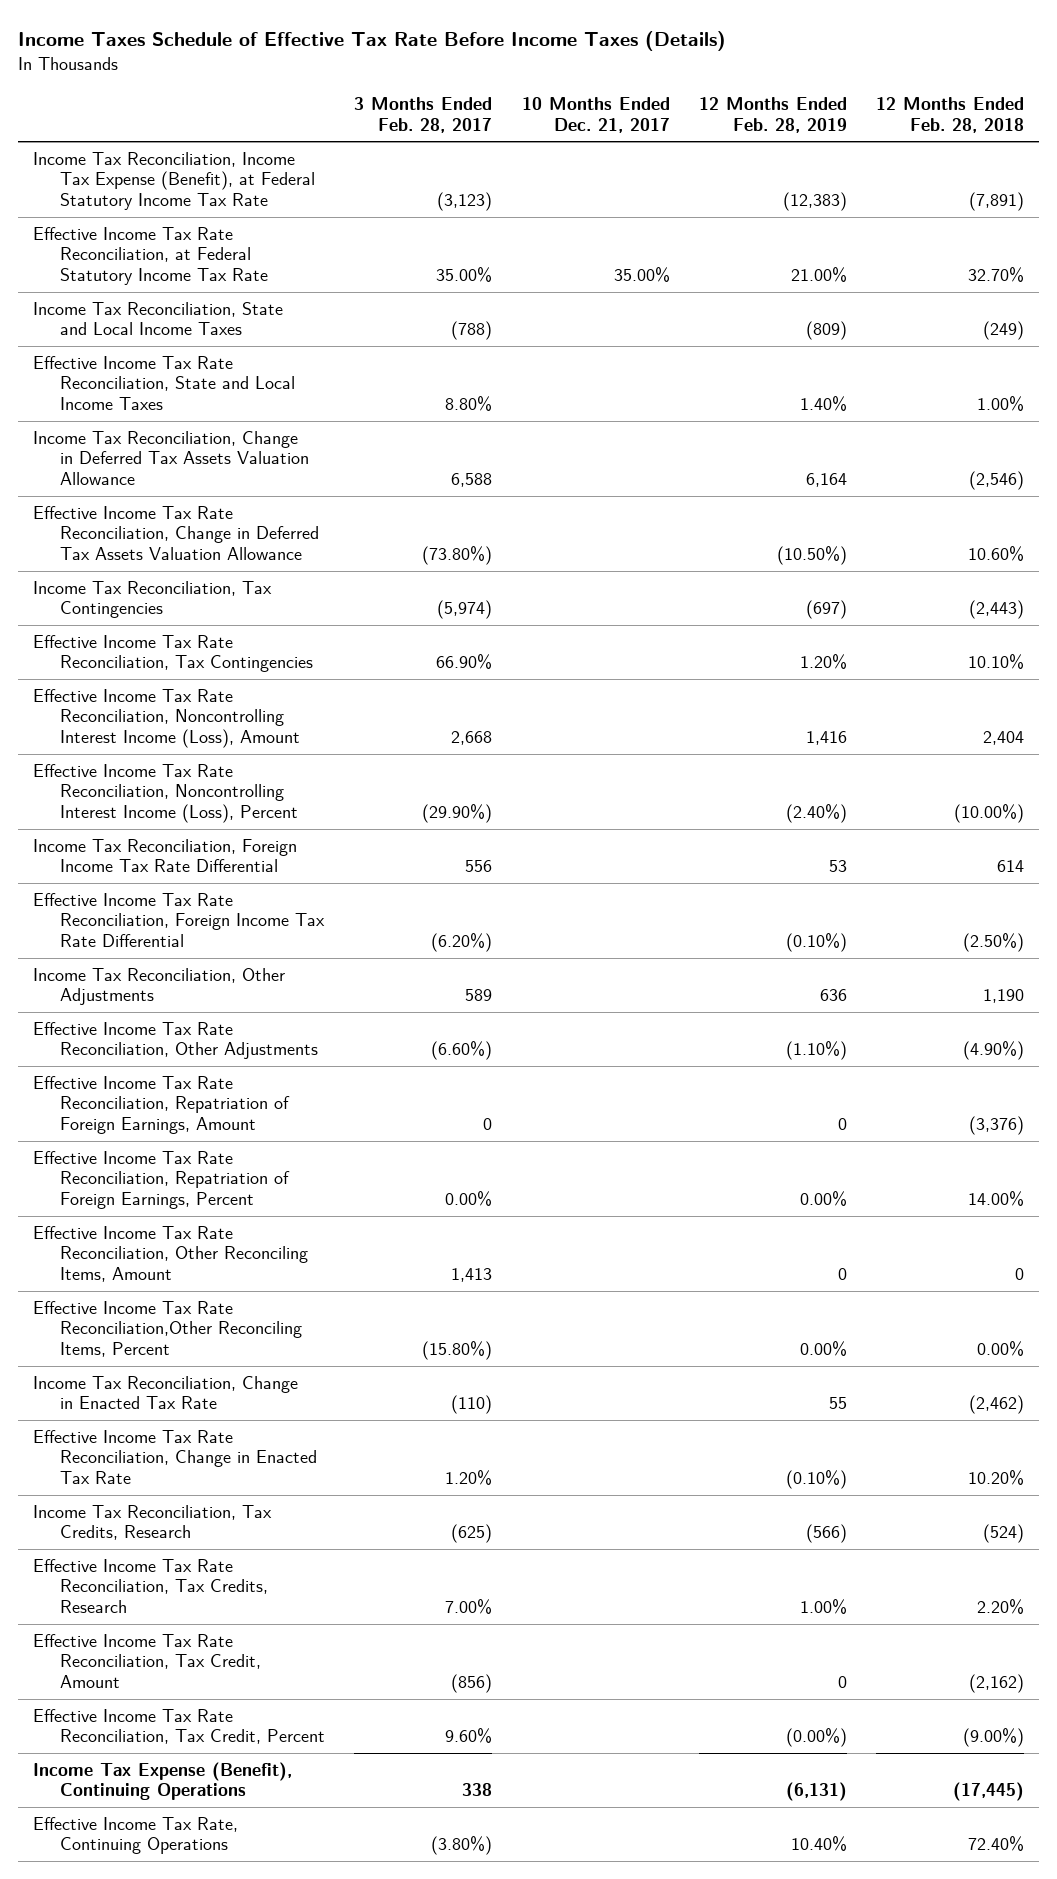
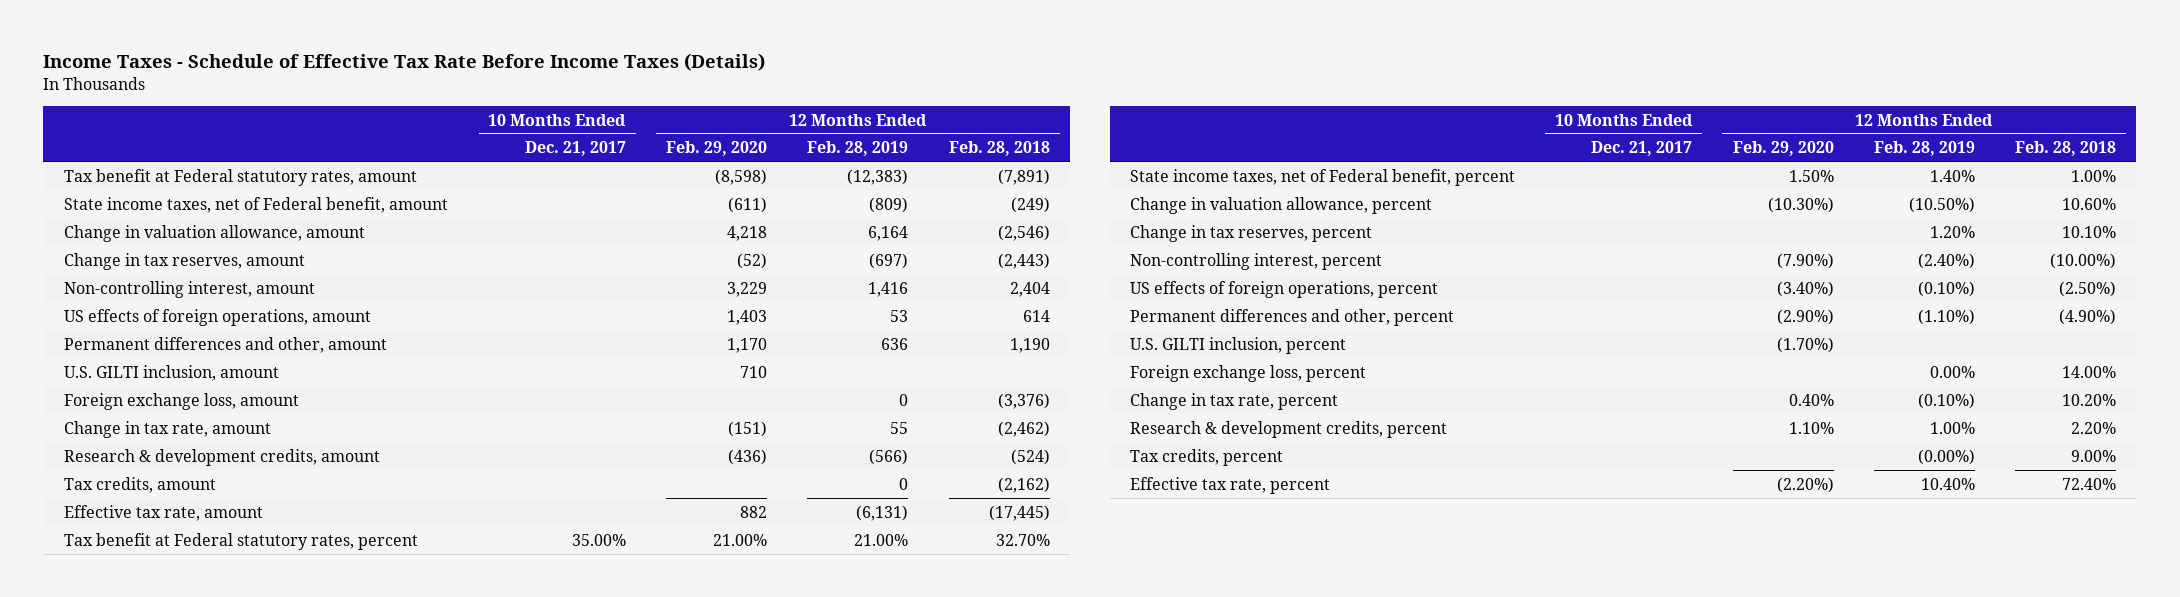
- Income Taxes Schedule of Effective Tax Rate Before Income Taxes (Details)
+ Income Taxes - Schedule of Effective Tax Rate Before Income Taxes (Details)
- | 3 Months Ended Feb. 28, 2017 | 10 Months Ended Dec. 21, 2017 | 12 Months Ended Feb. 28, 2019 | 12 Months Ended Feb. 28, 2018
+ | 10 Months Ended Dec. 21, 2017 | 12 Months Ended Feb. 29, 2020 | 12 Months Ended Feb. 28, 2019 | 12 Months Ended Feb. 28, 2018
- Income Tax Reconciliation, Income Tax Expense (Benefit), at Federal Statutory Income Tax Rate | (3,123) | | (12,383) | (7,891)
- Effective Income Tax Rate Reconciliation, at Federal Statutory Income Tax Rate | 35.00% | 35.00% | 21.00% | 32.70%
- Income Tax Reconciliation, State and Local Income Taxes | (788) | | (809) | (249)
- Effective Income Tax Rate Reconciliation, State and Local Income Taxes | 8.80% | | 1.40% | 1.00%
- Income Tax Reconciliation, Change in Deferred Tax Assets Valuation Allowance | 6,588 | | 6,164 | (2,546)
- Effective Income Tax Rate Reconciliation, Change in Deferred Tax Assets Valuation Allowance | (73.80%) | | (10.50%) | 10.60%
- Income Tax Reconciliation, Tax Contingencies | (5,974) | | (697) | (2,443)
- Effective Income Tax Rate Reconciliation, Tax Contingencies | 66.90% | | 1.20% | 10.10%
- Effective Income Tax Rate Reconciliation, Noncontrolling Interest Income (Loss), Amount | 2,668 | | 1,416 | 2,404
- Effective Income Tax Rate Reconciliation, Noncontrolling Interest Income (Loss), Percent | (29.90%) | | (2.40%) | (10.00%)
- Income Tax Reconciliation, Foreign Income Tax Rate Differential | 556 | | 53 | 614
- Effective Income Tax Rate Reconciliation, Foreign Income Tax Rate Differential | (6.20%) | | (0.10%) | (2.50%)
- Income Tax Reconciliation, Other Adjustments | 589 | | 636 | 1,190
- Effective Income Tax Rate Reconciliation, Other Adjustments | (6.60%) | | (1.10%) | (4.90%)
- Effective Income Tax Rate Reconciliation, Repatriation of Foreign Earnings, Amount | 0 | | 0 | (3,376)
- Effective Income Tax Rate Reconciliation, Repatriation of Foreign Earnings, Percent | 0.00% | | 0.00% | 14.00%
- Effective Income Tax Rate Reconciliation, Other Reconciling Items, Amount | 1,413 | | 0 | 0
- Effective Income Tax Rate Reconciliation,Other Reconciling Items, Percent | (15.80%) | | 0.00% | 0.00%
- Income Tax Reconciliation, Change in Enacted Tax Rate | (110) | | 55 | (2,462)
- Effective Income Tax Rate Reconciliation, Change in Enacted Tax Rate | 1.20% | | (0.10%) | 10.20%
- Income Tax Reconciliation, Tax Credits, Research | (625) | | (566) | (524)
- Effective Income Tax Rate Reconciliation, Tax Credits, Research | 7.00% | | 1.00% | 2.20%
- Effective Income Tax Rate Reconciliation, Tax Credit, Amount | (856) | | 0 | (2,162)
- Effective Income Tax Rate Reconciliation, Tax Credit, Percent | 9.60% | | (0.00%) | (9.00%)
- Income Tax Expense (Benefit), Continuing Operations | 338 | | (6,131) | (17,445)
- Effective Income Tax Rate, Continuing Operations | (3.80%) | | 10.40% | 72.40%
+ Tax benefit at Federal statutory rates, amount | | (8,598) | (12,383) | (7,891)
+ State income taxes, net of Federal benefit, amount | | (611) | (809) | (249)
+ Change in valuation allowance, amount | | 4,218 | 6,164 | (2,546)
+ Change in tax reserves, amount | | (52) | (697) | (2,443)
+ Non-controlling interest, amount | | 3,229 | 1,416 | 2,404
+ US effects of foreign operations, amount | | 1,403 | 53 | 614
+ Permanent differences and other, amount | | 1,170 | 636 | 1,190
+ U.S. GILTI inclusion, amount | | 710 | |
+ Foreign exchange loss, amount | | | 0 | (3,376)
+ Change in tax rate, amount | | (151) | 55 | (2,462)
+ Research & development credits, amount | | (436) | (566) | (524)
+ Tax credits, amount | | | 0 | (2,162)
+ Effective tax rate, amount | | 882 | (6,131) | (17,445)
+ Tax benefit at Federal statutory rates, percent | 35.00% | 21.00% | 21.00% | 32.70%
+ State income taxes, net of Federal benefit, percent | | 1.50% | 1.40% | 1.00%
+ Change in valuation allowance, percent | | (10.30%) | (10.50%) | 10.60%
+ Change in tax reserves, percent | | | 1.20% | 10.10%
+ Non-controlling interest, percent | | (7.90%) | (2.40%) | (10.00%)
+ US effects of foreign operations, percent | | (3.40%) | (0.10%) | (2.50%)
+ Permanent differences and other, percent | | (2.90%) | (1.10%) | (4.90%)
+ U.S. GILTI inclusion, percent | | (1.70%) | |
+ Foreign exchange loss, percent | | | 0.00% | 14.00%
+ Change in tax rate, percent | | 0.40% | (0.10%) | 10.20%
+ Research & development credits, percent | | 1.10% | 1.00% | 2.20%
+ Tax credits, percent | | | (0.00%) | 9.00%
+ Effective tax rate, percent | | (2.20%) | 10.40% | 72.40%

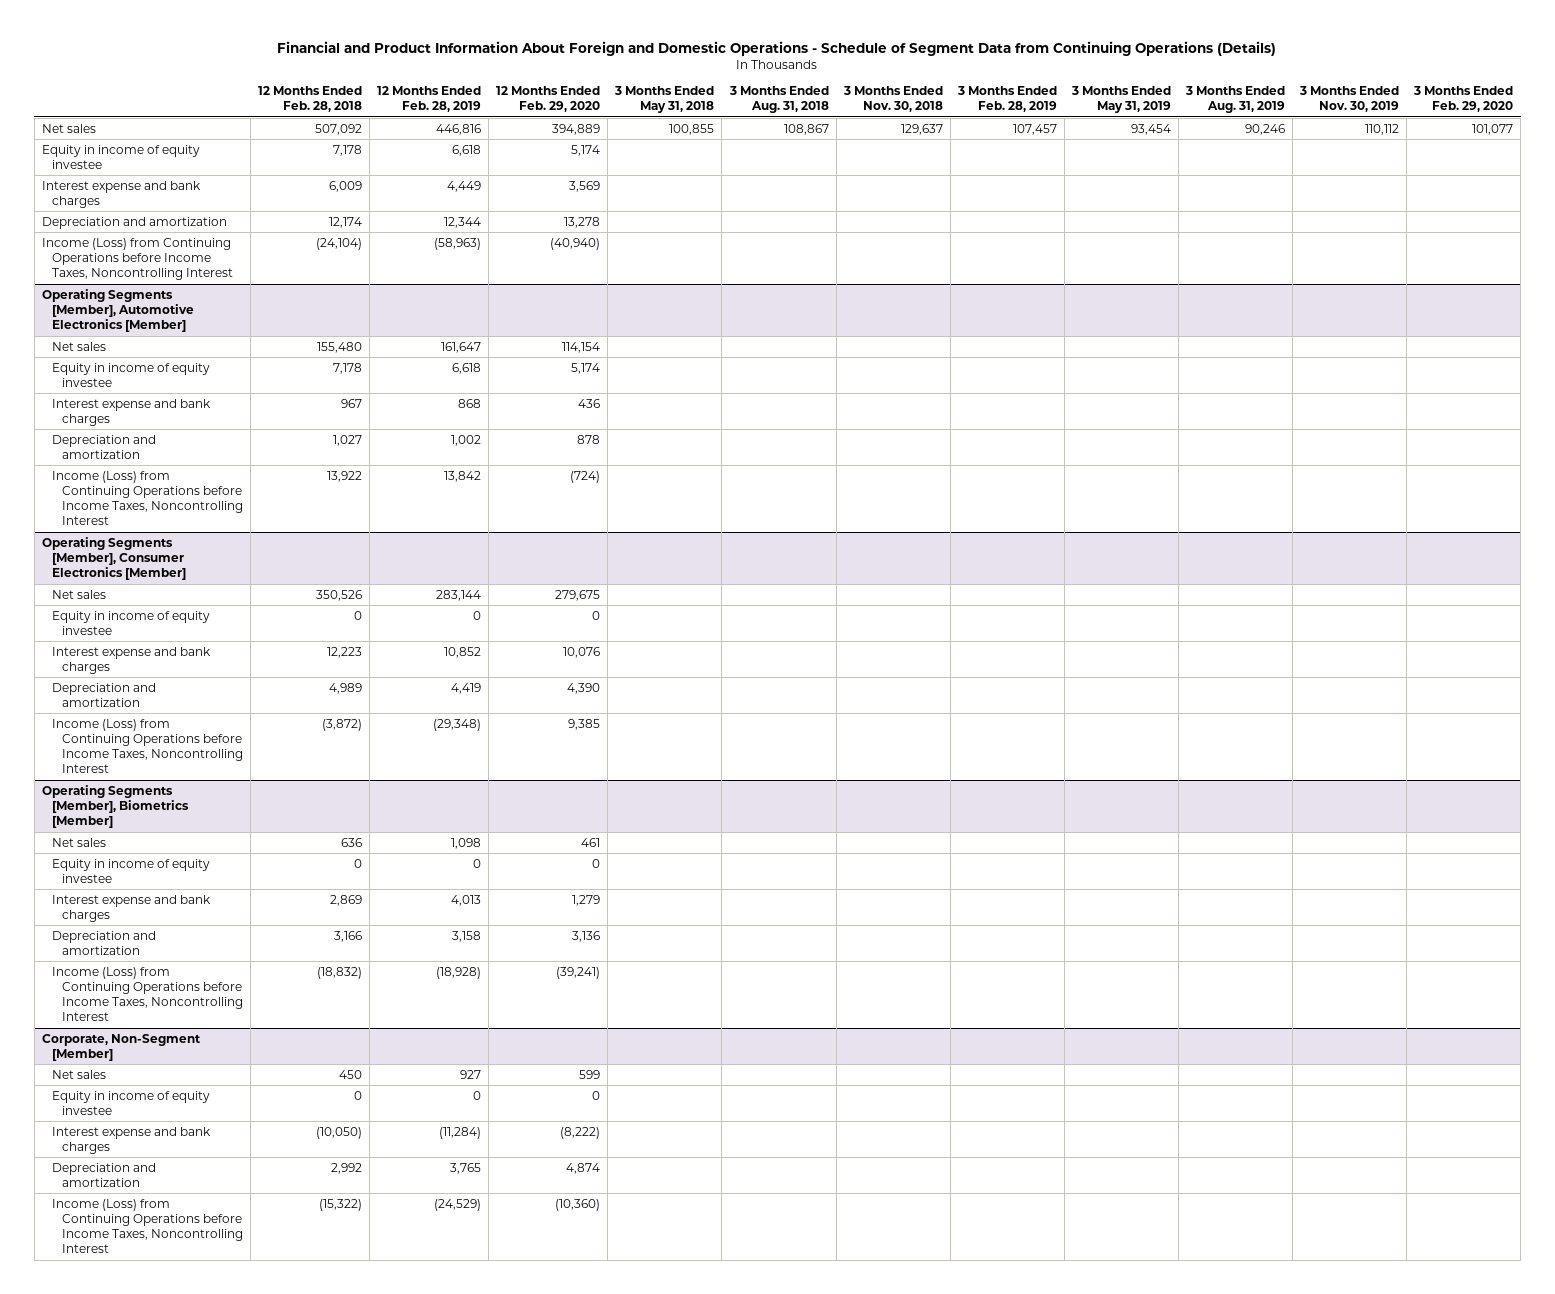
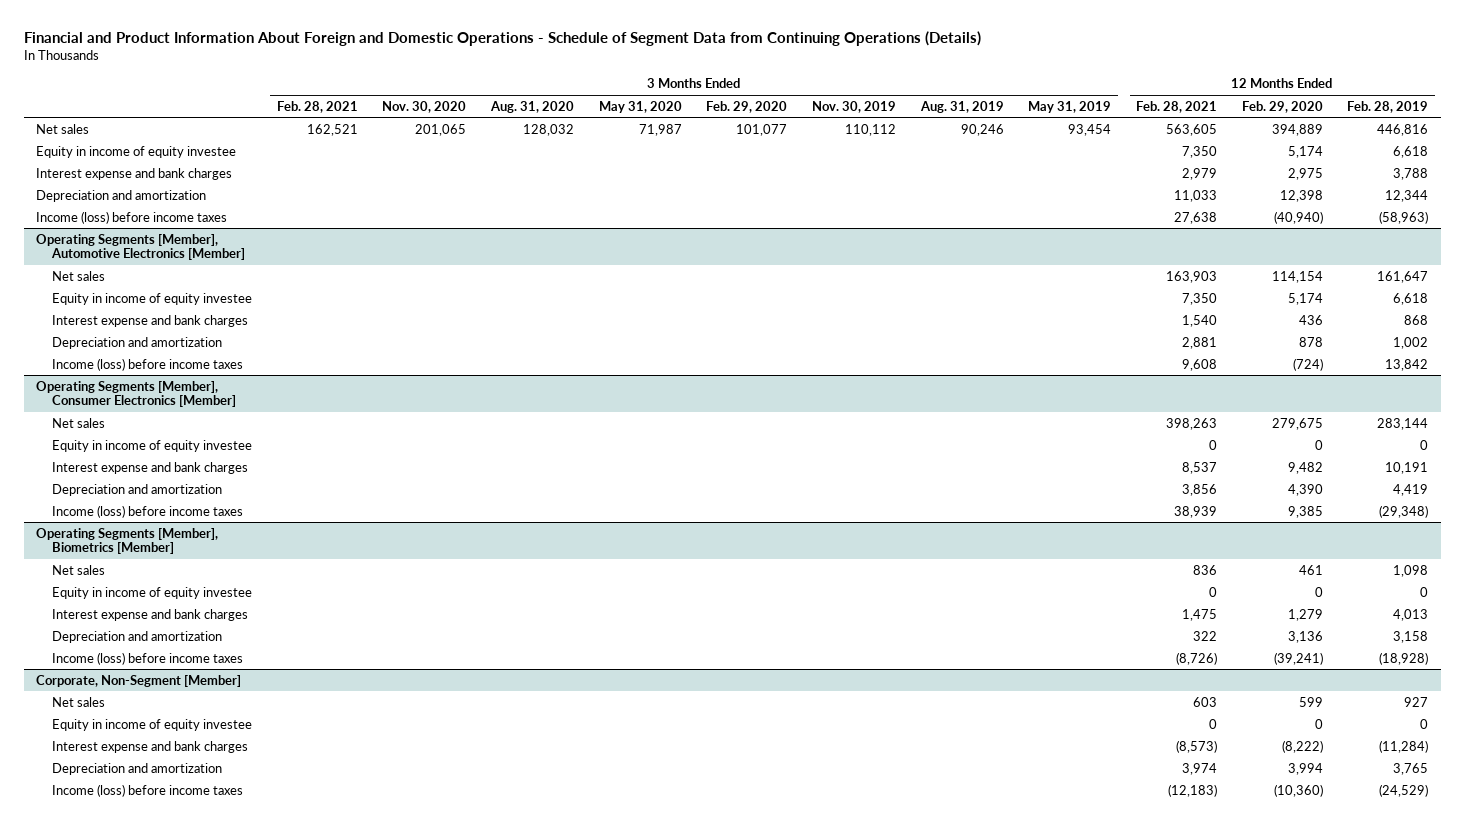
- | 12 Months Ended Feb. 28, 2018 | 12 Months Ended Feb. 28, 2019 | 12 Months Ended Feb. 29, 2020 | 3 Months Ended May 31, 2018 | 3 Months Ended Aug. 31, 2018 | 3 Months Ended Nov. 30, 2018 | 3 Months Ended Feb. 28, 2019 | 3 Months Ended May 31, 2019 | 3 Months Ended Aug. 31, 2019 | 3 Months Ended Nov. 30, 2019 | 3 Months Ended Feb. 29, 2020
+ | 3 Months Ended Feb. 28, 2021 | 3 Months Ended Nov. 30, 2020 | 3 Months Ended Aug. 31, 2020 | 3 Months Ended May 31, 2020 | 3 Months Ended Feb. 29, 2020 | 3 Months Ended Nov. 30, 2019 | 3 Months Ended Aug. 31, 2019 | 3 Months Ended May 31, 2019 | 12 Months Ended Feb. 28, 2021 | 12 Months Ended Feb. 29, 2020 | 12 Months Ended Feb. 28, 2019
- Interest expense and bank charges | 6,009 | 4,449 | 3,569 | | | | | | | |
- Depreciation and amortization | 12,174 | 12,344 | 13,278 | | | | | | | |
- Income (Loss) from Continuing Operations before Income Taxes, Noncontrolling Interest | (24,104) | (58,963) | (40,940) | | | | | | | |
+ Interest expense and bank charges | | | | | | | | | 2,979 | 2,975 | 3,788
+ Depreciation and amortization | | | | | | | | | 11,033 | 12,398 | 12,344
+ Income (loss) before income taxes | | | | | | | | | 27,638 | (40,940) | (58,963)
@ Operating Segments [Member], Automotive Electronics [Member]
- Income (Loss) from Continuing Operations before Income Taxes, Noncontrolling Interest | 13,922 | 13,842 | (724) | | | | | | | |
+ Income (loss) before income taxes | | | | | | | | | 9,608 | (724) | 13,842
@ Operating Segments [Member], Consumer Electronics [Member]
- Interest expense and bank charges | 12,223 | 10,852 | 10,076 | | | | | | | |
+ Interest expense and bank charges | | | | | | | | | 8,537 | 9,482 | 10,191
- Income (Loss) from Continuing Operations before Income Taxes, Noncontrolling Interest | (3,872) | (29,348) | 9,385 | | | | | | | |
+ Income (loss) before income taxes | | | | | | | | | 38,939 | 9,385 | (29,348)
@ Operating Segments [Member], Biometrics [Member]
- Income (Loss) from Continuing Operations before Income Taxes, Noncontrolling Interest | (18,832) | (18,928) | (39,241) | | | | | | | |
+ Income (loss) before income taxes | | | | | | | | | (8,726) | (39,241) | (18,928)
@ Corporate, Non-Segment [Member]
- Depreciation and amortization | 2,992 | 3,765 | 4,874 | | | | | | | |
- Income (Loss) from Continuing Operations before Income Taxes, Noncontrolling Interest | (15,322) | (24,529) | (10,360) | | | | | | | |
+ Depreciation and amortization | | | | | | | | | 3,974 | 3,994 | 3,765
+ Income (loss) before income taxes | | | | | | | | | (12,183) | (10,360) | (24,529)

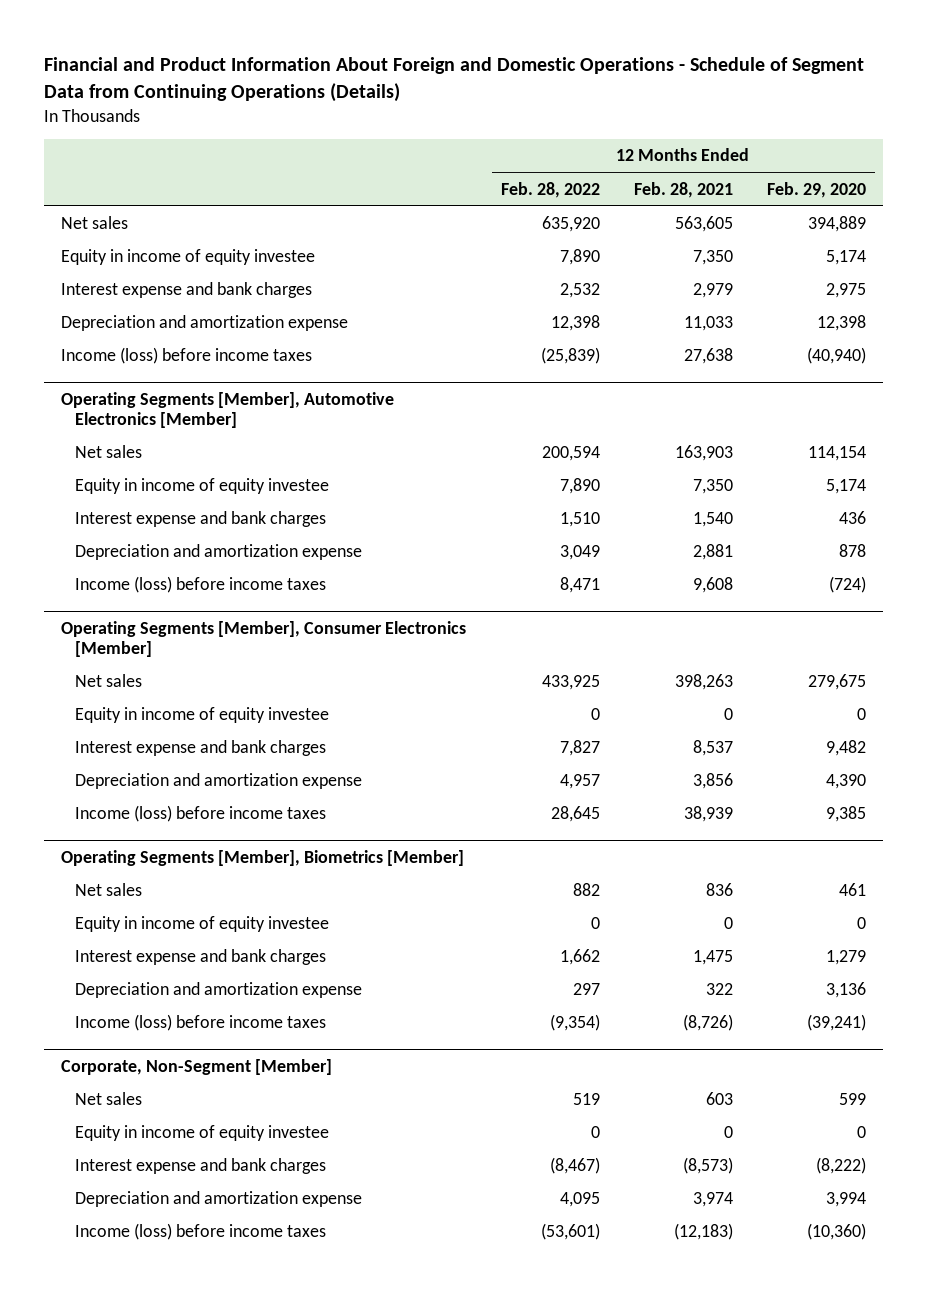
- | 3 Months Ended Feb. 28, 2021 | 3 Months Ended Nov. 30, 2020 | 3 Months Ended Aug. 31, 2020 | 3 Months Ended May 31, 2020 | 3 Months Ended Feb. 29, 2020 | 3 Months Ended Nov. 30, 2019 | 3 Months Ended Aug. 31, 2019 | 3 Months Ended May 31, 2019 | 12 Months Ended Feb. 28, 2021 | 12 Months Ended Feb. 29, 2020 | 12 Months Ended Feb. 28, 2019
+ | 12 Months Ended Feb. 28, 2022 | 12 Months Ended Feb. 28, 2021 | 12 Months Ended Feb. 29, 2020
- Depreciation and amortization | | | | | | | | | 11,033 | 12,398 | 12,344
+ Depreciation and amortization expense | 12,398 | 11,033 | 12,398
@ Operating Segments [Member], Automotive Electronics [Member]
- Depreciation and amortization | | | | | | | | | 2,881 | 878 | 1,002
+ Depreciation and amortization expense | 3,049 | 2,881 | 878
@ Operating Segments [Member], Consumer Electronics [Member]
- Depreciation and amortization | | | | | | | | | 3,856 | 4,390 | 4,419
+ Depreciation and amortization expense | 4,957 | 3,856 | 4,390
@ Operating Segments [Member], Biometrics [Member]
- Depreciation and amortization | | | | | | | | | 322 | 3,136 | 3,158
+ Depreciation and amortization expense | 297 | 322 | 3,136
@ Corporate, Non-Segment [Member]
- Depreciation and amortization | | | | | | | | | 3,974 | 3,994 | 3,765
+ Depreciation and amortization expense | 4,095 | 3,974 | 3,994

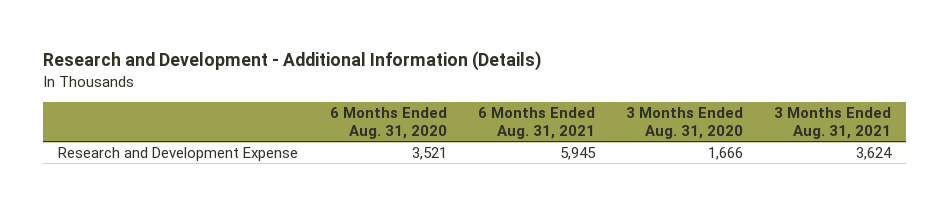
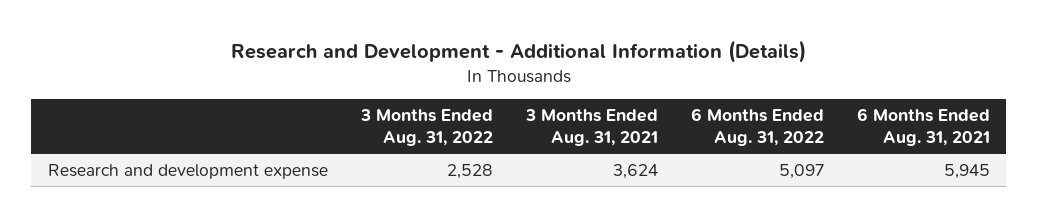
- | 6 Months Ended Aug. 31, 2020 | 6 Months Ended Aug. 31, 2021 | 3 Months Ended Aug. 31, 2020 | 3 Months Ended Aug. 31, 2021
+ | 3 Months Ended Aug. 31, 2022 | 3 Months Ended Aug. 31, 2021 | 6 Months Ended Aug. 31, 2022 | 6 Months Ended Aug. 31, 2021
- Research and Development Expense | 3,521 | 5,945 | 1,666 | 3,624
+ Research and development expense | 2,528 | 3,624 | 5,097 | 5,945

